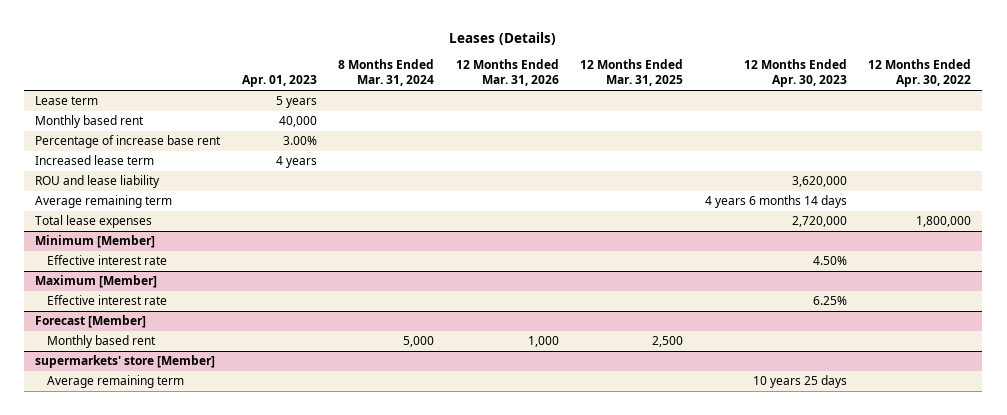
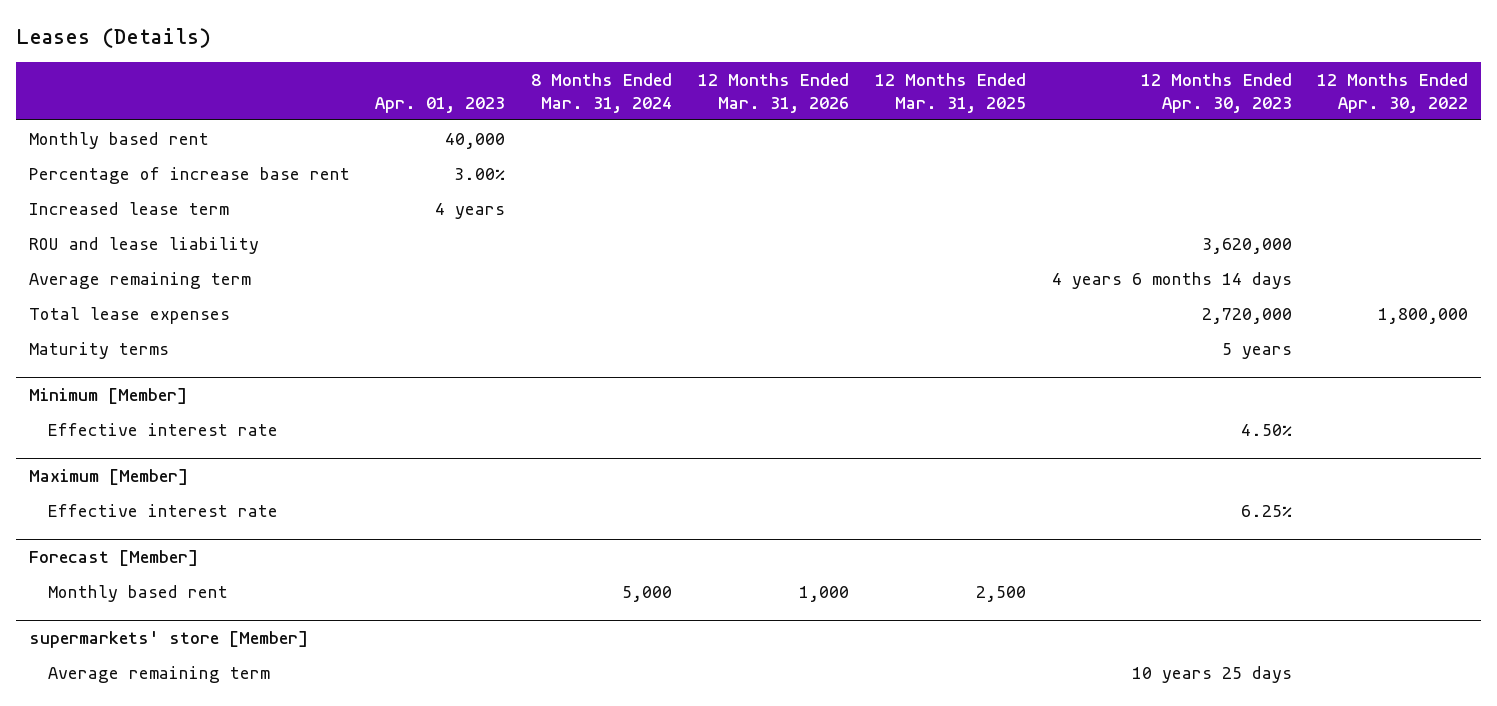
- Lease term | 5 years | | | | |
+ Maturity terms | | | | | 5 years |

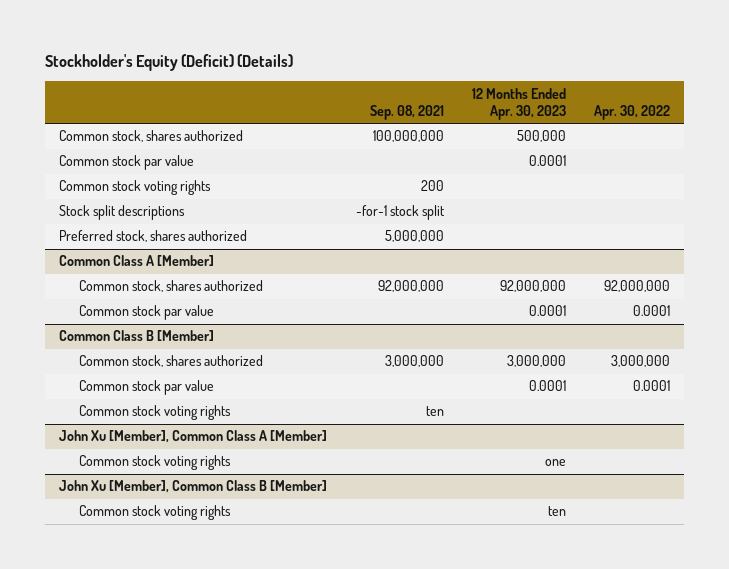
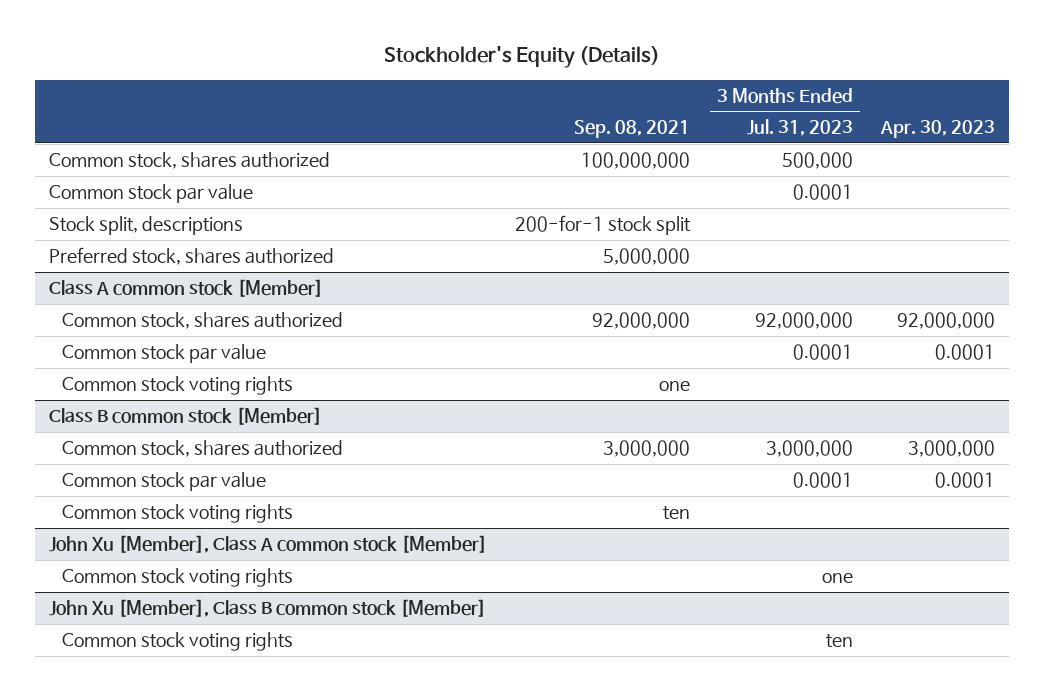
- Stockholder's Equity (Deficit) (Details)
+ Stockholder's Equity (Details)
- | Sep. 08, 2021 | 12 Months Ended Apr. 30, 2023 | Apr. 30, 2022
+ | Sep. 08, 2021 | 3 Months Ended Jul. 31, 2023 | Apr. 30, 2023
- Common stock voting rights | 200 | |
- Stock split descriptions | -for-1 stock split | |
+ Stock split, descriptions | 200-for-1 stock split | |
- Common Class A [Member]
+ Class A common stock [Member]
- Common Class B [Member]
+ Common stock voting rights | one | |
+ Class B common stock [Member]
- John Xu [Member], Common Class A [Member]
+ John Xu [Member], Class A common stock [Member]
- John Xu [Member], Common Class B [Member]
+ John Xu [Member], Class B common stock [Member]

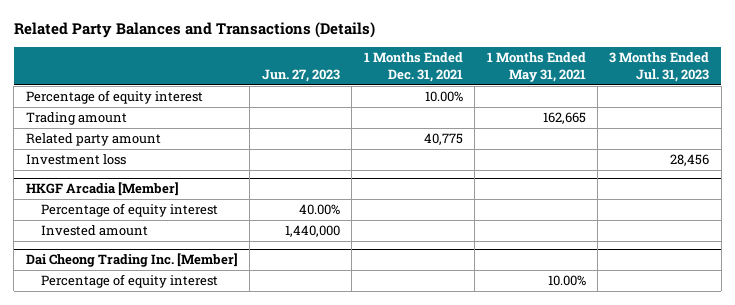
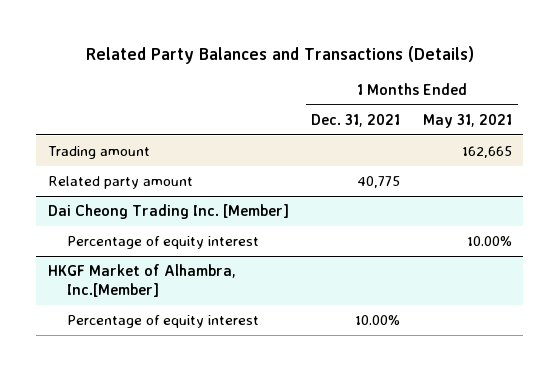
- | Jun. 27, 2023 | 1 Months Ended Dec. 31, 2021 | 1 Months Ended May 31, 2021 | 3 Months Ended Jul. 31, 2023
+ | 1 Months Ended Dec. 31, 2021 | 1 Months Ended May 31, 2021
- Percentage of equity interest | | 10.00% | |
- Investment loss | | | | 28,456
- HKGF Arcadia [Member]
- Percentage of equity interest | 40.00% | | |
- Invested amount | 1,440,000 | | |
+ HKGF Market of Alhambra, Inc.[Member]
+ Percentage of equity interest | 10.00% |

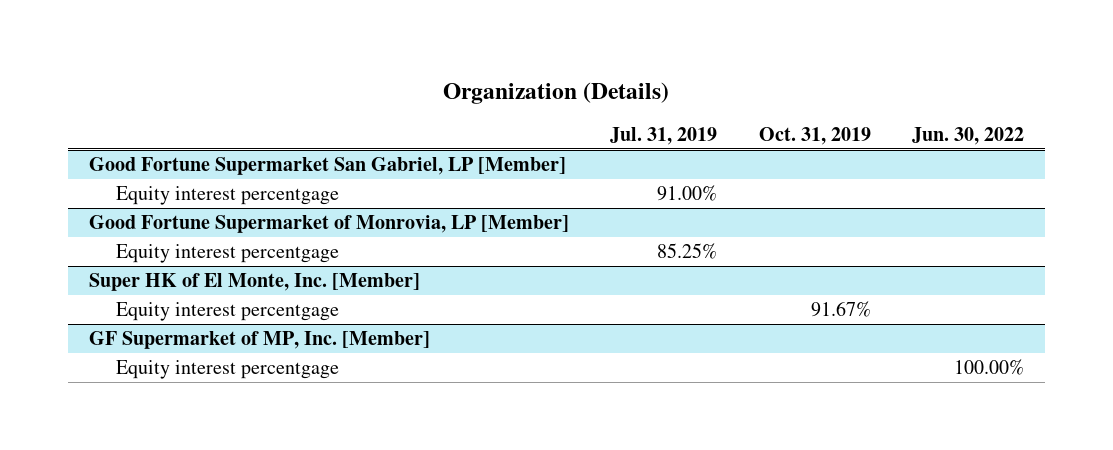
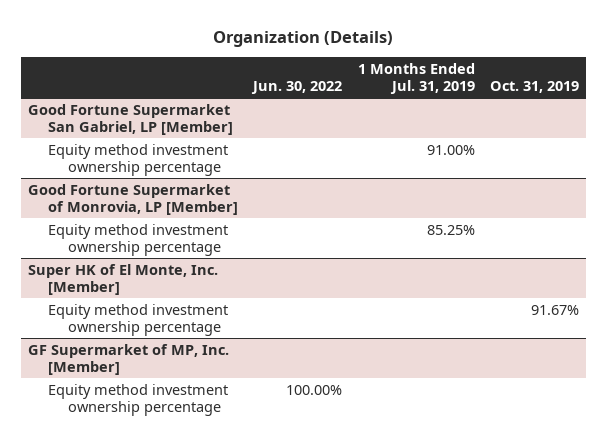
- | Jul. 31, 2019 | Oct. 31, 2019 | Jun. 30, 2022
+ | Jun. 30, 2022 | 1 Months Ended Jul. 31, 2019 | Oct. 31, 2019
@ Good Fortune Supermarket San Gabriel, LP [Member]
- Equity interest percentgage | 91.00% | |
+ Equity method investment ownership percentage | | 91.00% |
@ Good Fortune Supermarket of Monrovia, LP [Member]
- Equity interest percentgage | 85.25% | |
+ Equity method investment ownership percentage | | 85.25% |
@ Super HK of El Monte, Inc. [Member]
- Equity interest percentgage | | 91.67% |
+ Equity method investment ownership percentage | | | 91.67%
@ GF Supermarket of MP, Inc. [Member]
- Equity interest percentgage | | | 100.00%
+ Equity method investment ownership percentage | 100.00% | |

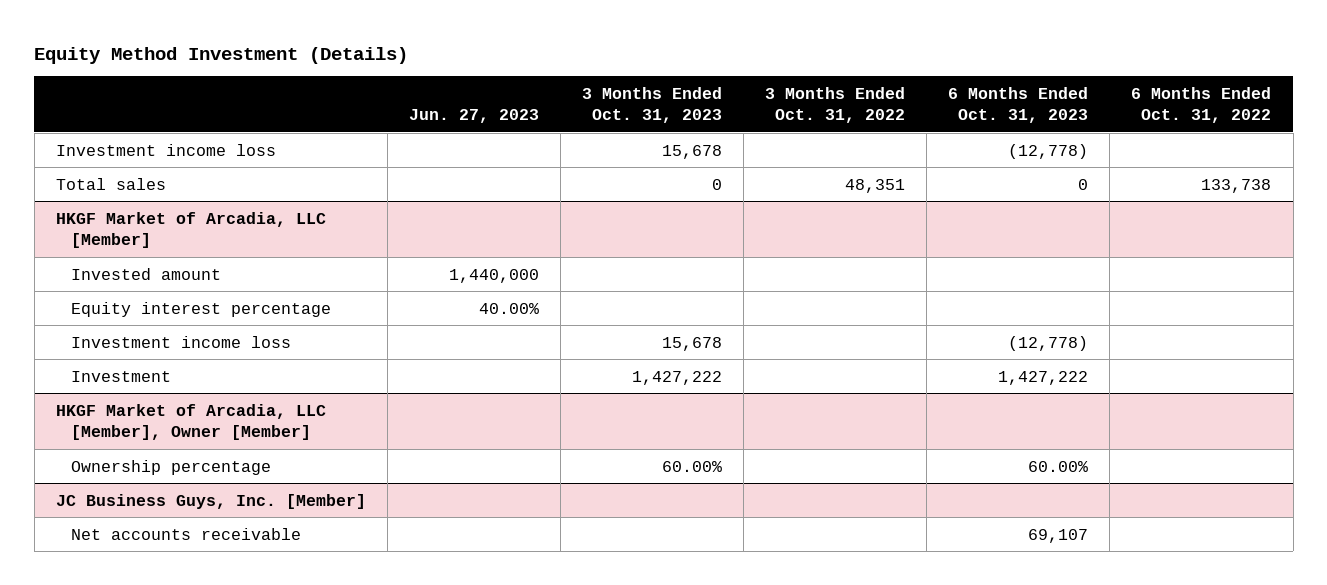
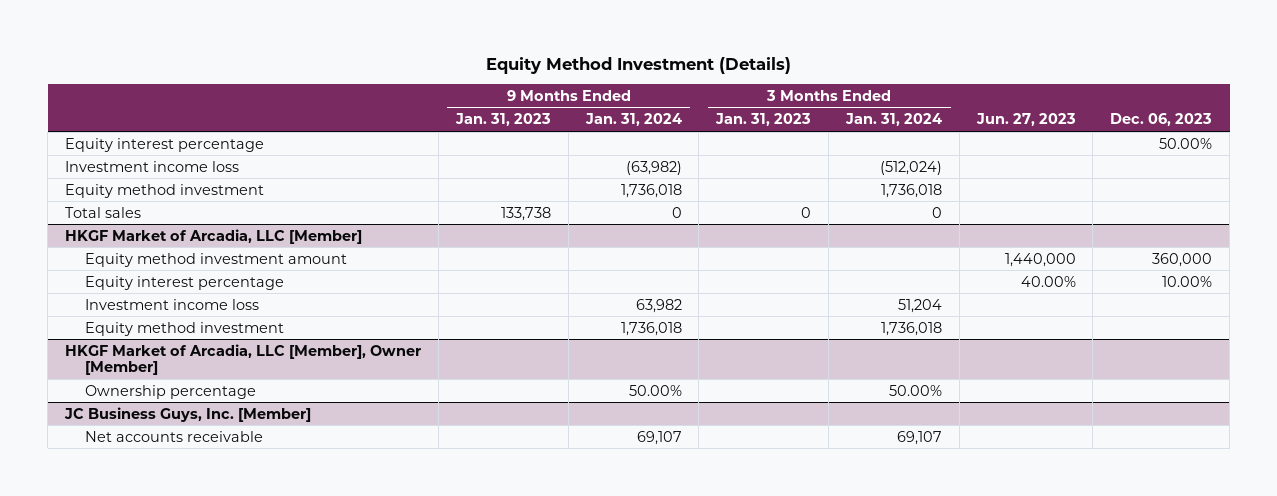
- | Jun. 27, 2023 | 3 Months Ended Oct. 31, 2023 | 3 Months Ended Oct. 31, 2022 | 6 Months Ended Oct. 31, 2023 | 6 Months Ended Oct. 31, 2022
+ | 9 Months Ended Jan. 31, 2023 | 9 Months Ended Jan. 31, 2024 | 3 Months Ended Jan. 31, 2023 | 3 Months Ended Jan. 31, 2024 | Jun. 27, 2023 | Dec. 06, 2023
+ Equity interest percentage | | | | | | 50.00%
+ Equity method investment | | 1,736,018 | | 1,736,018 | |
@ HKGF Market of Arcadia, LLC [Member]
- Invested amount | 1,440,000 | | | |
+ Equity method investment amount | | | | | 1,440,000 | 360,000
- Investment | | 1,427,222 | | 1,427,222 |
+ Equity method investment | | 1,736,018 | | 1,736,018 | |

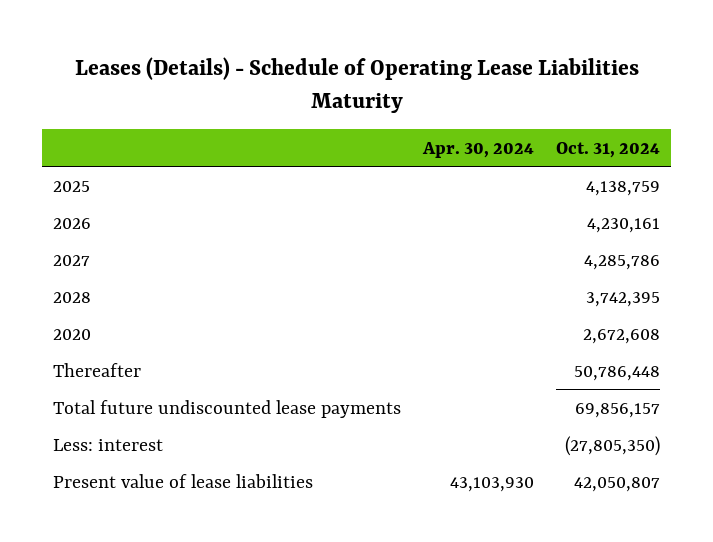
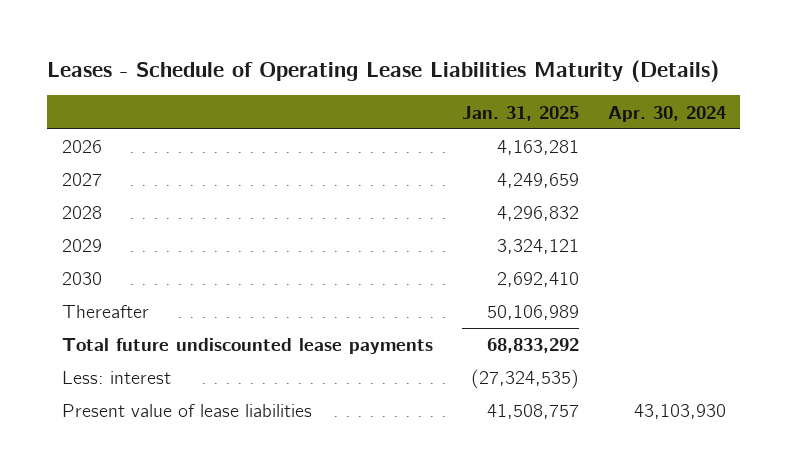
- Leases (Details) - Schedule of Operating Lease Liabilities Maturity
+ Leases - Schedule of Operating Lease Liabilities Maturity (Details)
- | Apr. 30, 2024 | Oct. 31, 2024
+ | Jan. 31, 2025 | Apr. 30, 2024
- 2025 | | 4,138,759
- 2020 | | 2,672,608
+ 2029 | 3,324,121 |
+ 2030 | 2,692,410 |

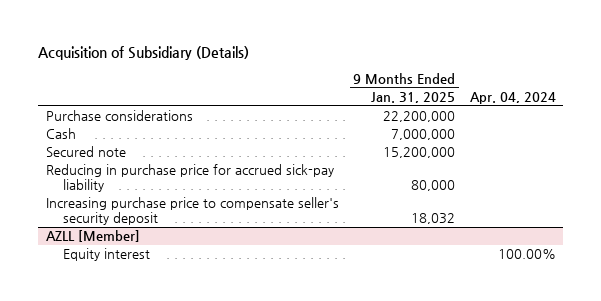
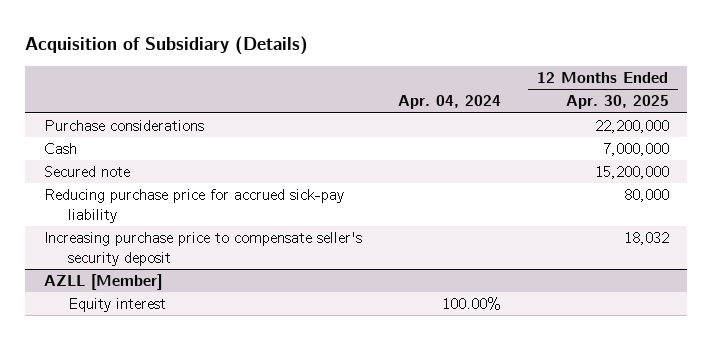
- | 9 Months Ended Jan. 31, 2025 | Apr. 04, 2024
+ | Apr. 04, 2024 | 12 Months Ended Apr. 30, 2025
- Reducing in purchase price for accrued sick-pay liability | 80,000 |
+ Reducing purchase price for accrued sick-pay liability | | 80,000

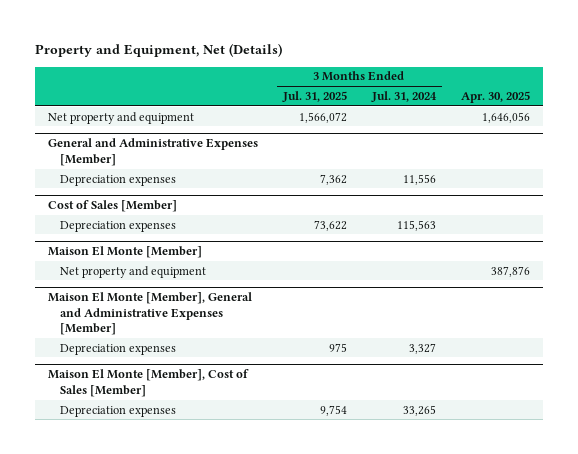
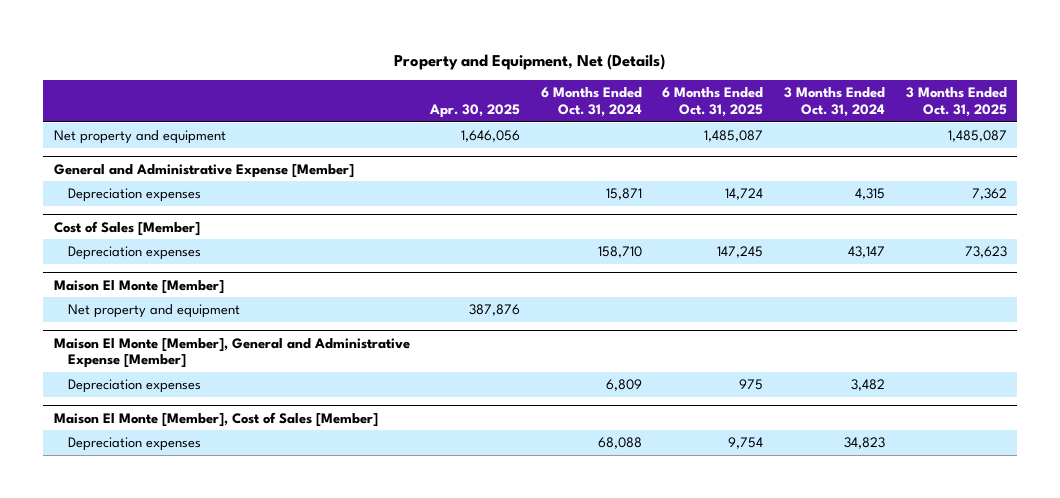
- | 3 Months Ended Jul. 31, 2025 | 3 Months Ended Jul. 31, 2024 | Apr. 30, 2025
+ | Apr. 30, 2025 | 6 Months Ended Oct. 31, 2024 | 6 Months Ended Oct. 31, 2025 | 3 Months Ended Oct. 31, 2024 | 3 Months Ended Oct. 31, 2025
- General and Administrative Expenses [Member]
+ General and Administrative Expense [Member]
- Maison El Monte [Member], General and Administrative Expenses [Member]
+ Maison El Monte [Member], General and Administrative Expense [Member]

